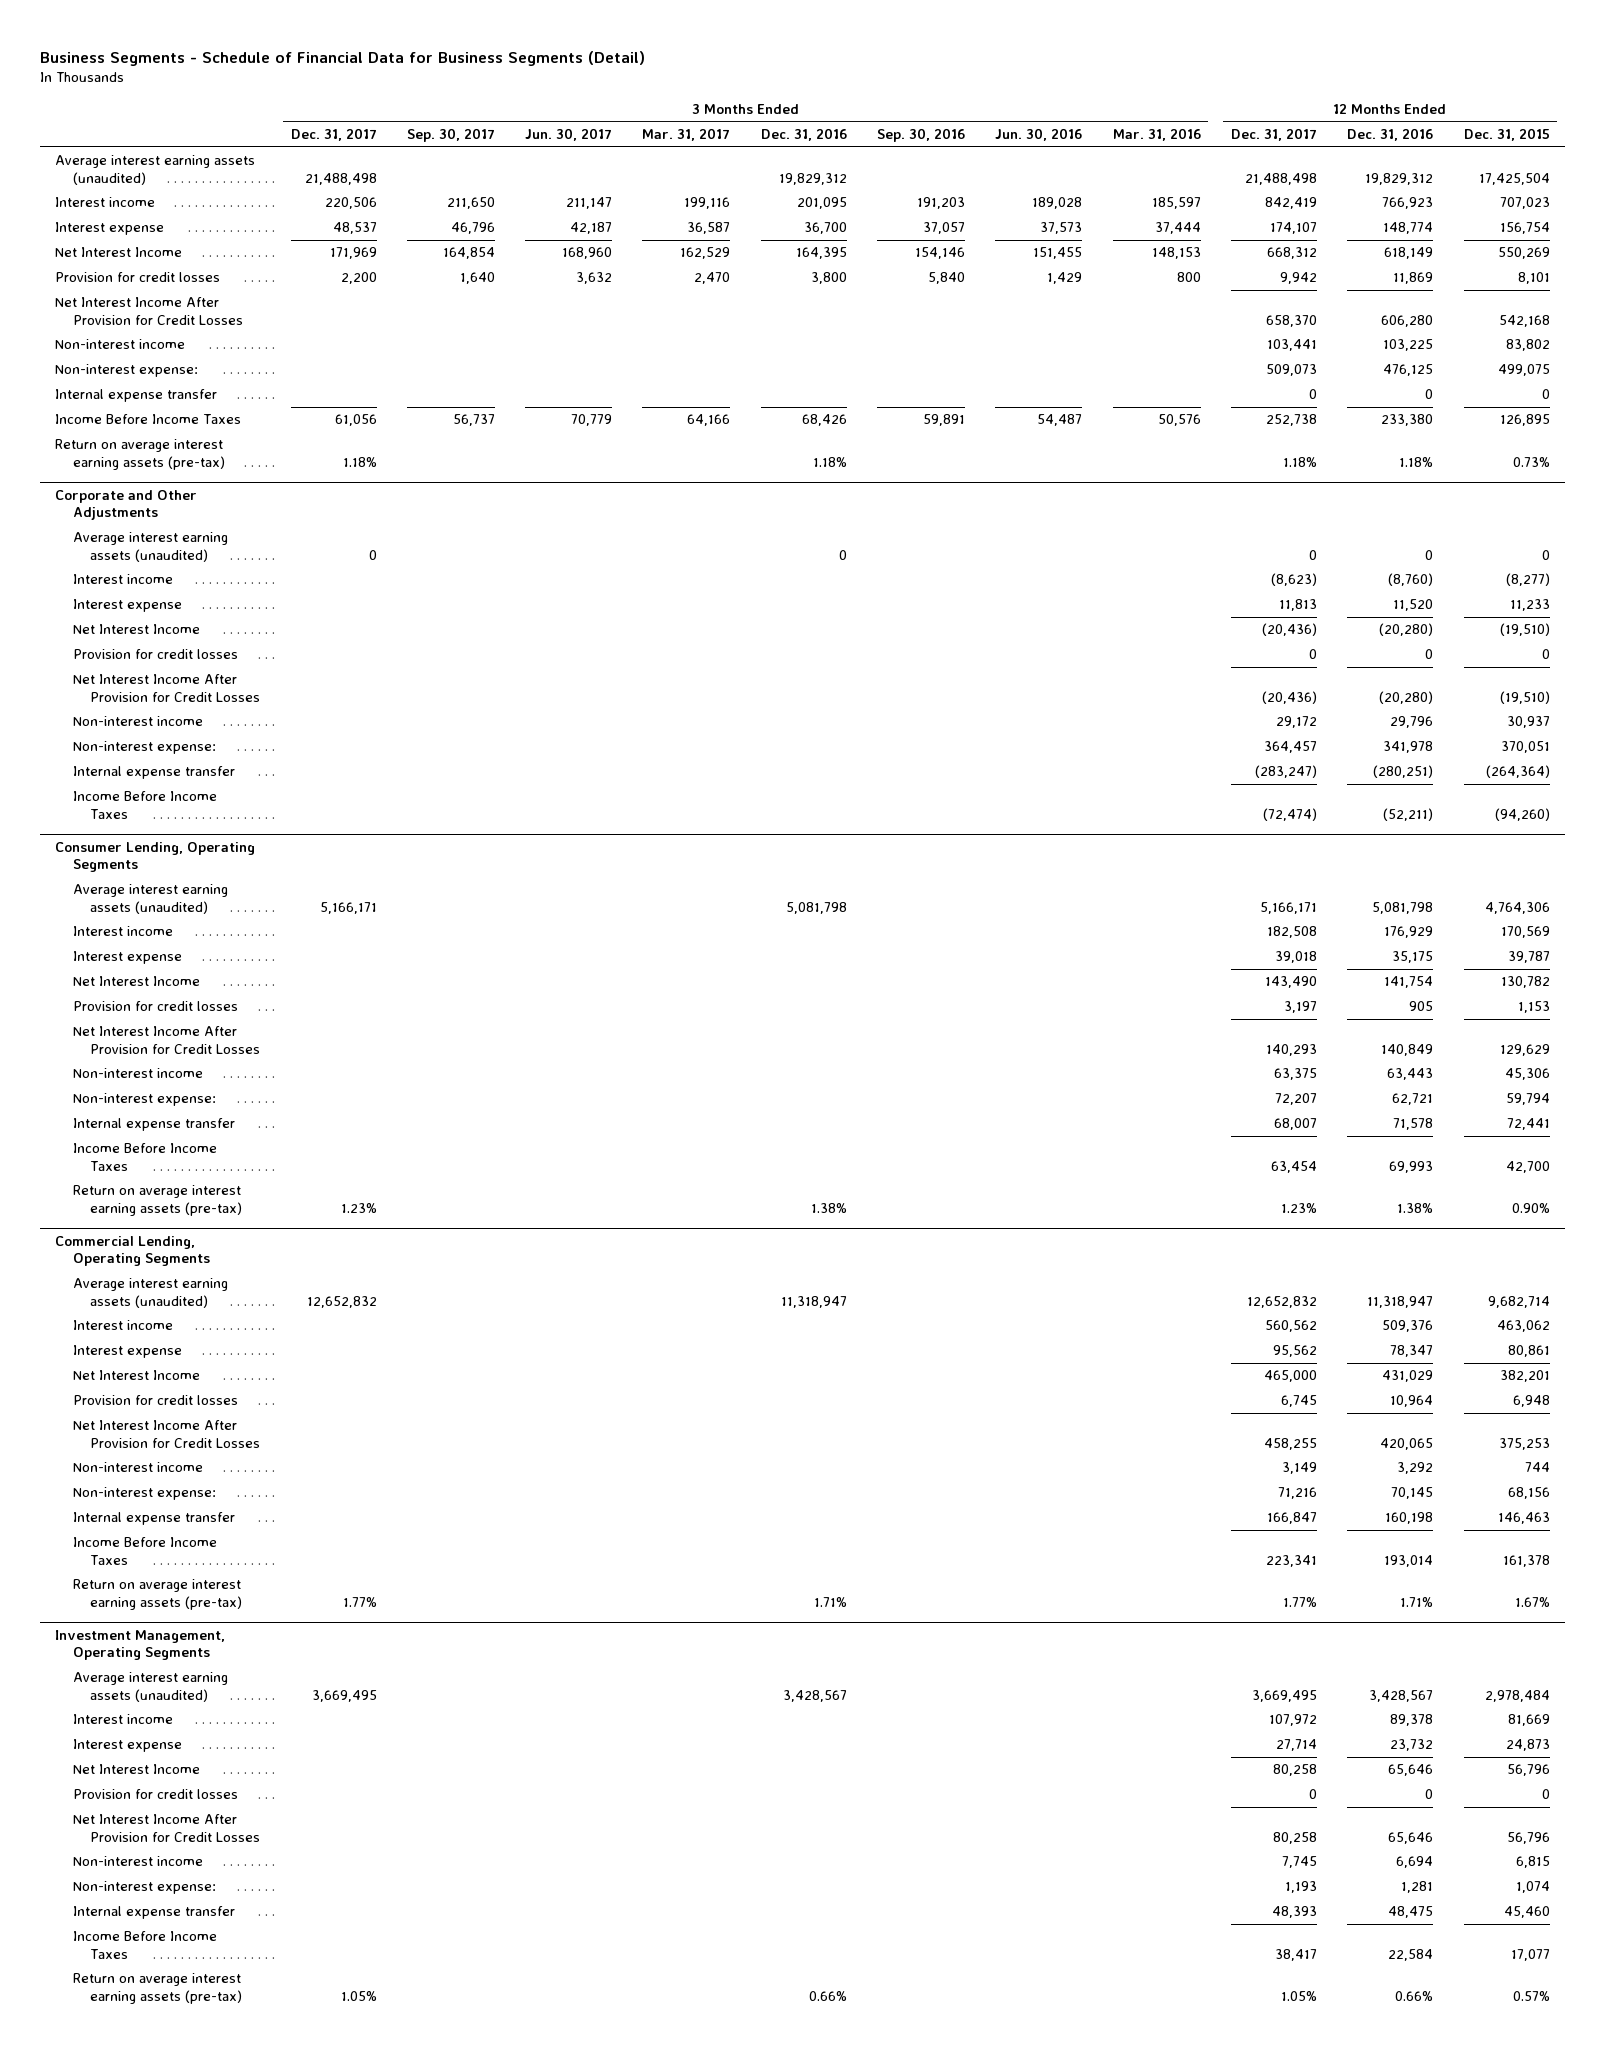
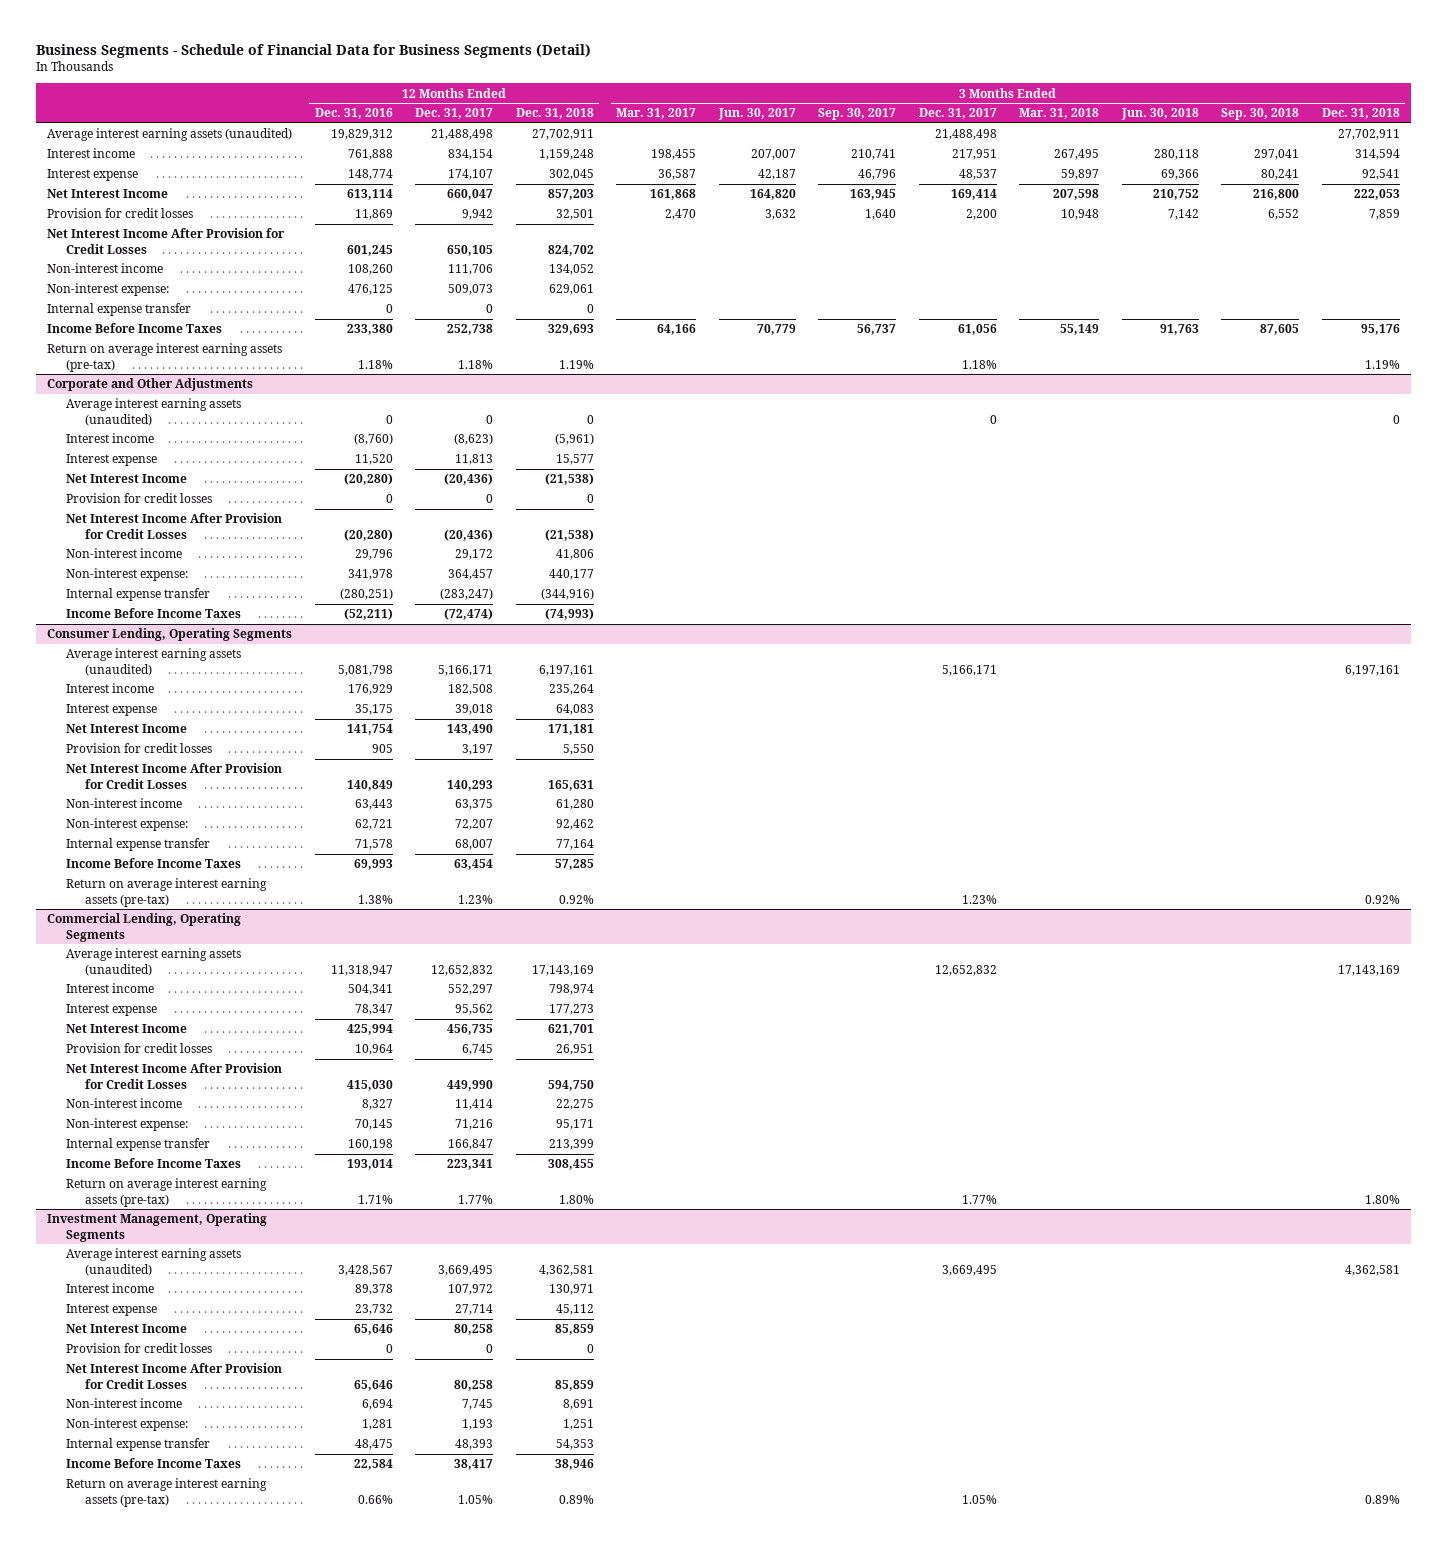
- | 3 Months Ended Dec. 31, 2017 | 3 Months Ended Sep. 30, 2017 | 3 Months Ended Jun. 30, 2017 | 3 Months Ended Mar. 31, 2017 | 3 Months Ended Dec. 31, 2016 | 3 Months Ended Sep. 30, 2016 | 3 Months Ended Jun. 30, 2016 | 3 Months Ended Mar. 31, 2016 | 12 Months Ended Dec. 31, 2017 | 12 Months Ended Dec. 31, 2016 | 12 Months Ended Dec. 31, 2015
+ | 12 Months Ended Dec. 31, 2016 | 12 Months Ended Dec. 31, 2017 | 12 Months Ended Dec. 31, 2018 | 3 Months Ended Mar. 31, 2017 | 3 Months Ended Jun. 30, 2017 | 3 Months Ended Sep. 30, 2017 | 3 Months Ended Dec. 31, 2017 | 3 Months Ended Mar. 31, 2018 | 3 Months Ended Jun. 30, 2018 | 3 Months Ended Sep. 30, 2018 | 3 Months Ended Dec. 31, 2018
- Interest income | 220,506 | 211,650 | 211,147 | 199,116 | 201,095 | 191,203 | 189,028 | 185,597 | 842,419 | 766,923 | 707,023
+ Interest income | 761,888 | 834,154 | 1,159,248 | 198,455 | 207,007 | 210,741 | 217,951 | 267,495 | 280,118 | 297,041 | 314,594
- Net Interest Income | 171,969 | 164,854 | 168,960 | 162,529 | 164,395 | 154,146 | 151,455 | 148,153 | 668,312 | 618,149 | 550,269
+ Net Interest Income | 613,114 | 660,047 | 857,203 | 161,868 | 164,820 | 163,945 | 169,414 | 207,598 | 210,752 | 216,800 | 222,053
- Net Interest Income After Provision for Credit Losses | | | | | | | | | 658,370 | 606,280 | 542,168
- Non-interest income | | | | | | | | | 103,441 | 103,225 | 83,802
+ Net Interest Income After Provision for Credit Losses | 601,245 | 650,105 | 824,702 | | | | | | | |
+ Non-interest income | 108,260 | 111,706 | 134,052 | | | | | | | |
@ Commercial Lending, Operating Segments
- Interest income | | | | | | | | | 560,562 | 509,376 | 463,062
+ Interest income | 504,341 | 552,297 | 798,974 | | | | | | | |
- Net Interest Income | | | | | | | | | 465,000 | 431,029 | 382,201
+ Net Interest Income | 425,994 | 456,735 | 621,701 | | | | | | | |
- Net Interest Income After Provision for Credit Losses | | | | | | | | | 458,255 | 420,065 | 375,253
- Non-interest income | | | | | | | | | 3,149 | 3,292 | 744
+ Net Interest Income After Provision for Credit Losses | 415,030 | 449,990 | 594,750 | | | | | | | |
+ Non-interest income | 8,327 | 11,414 | 22,275 | | | | | | | |

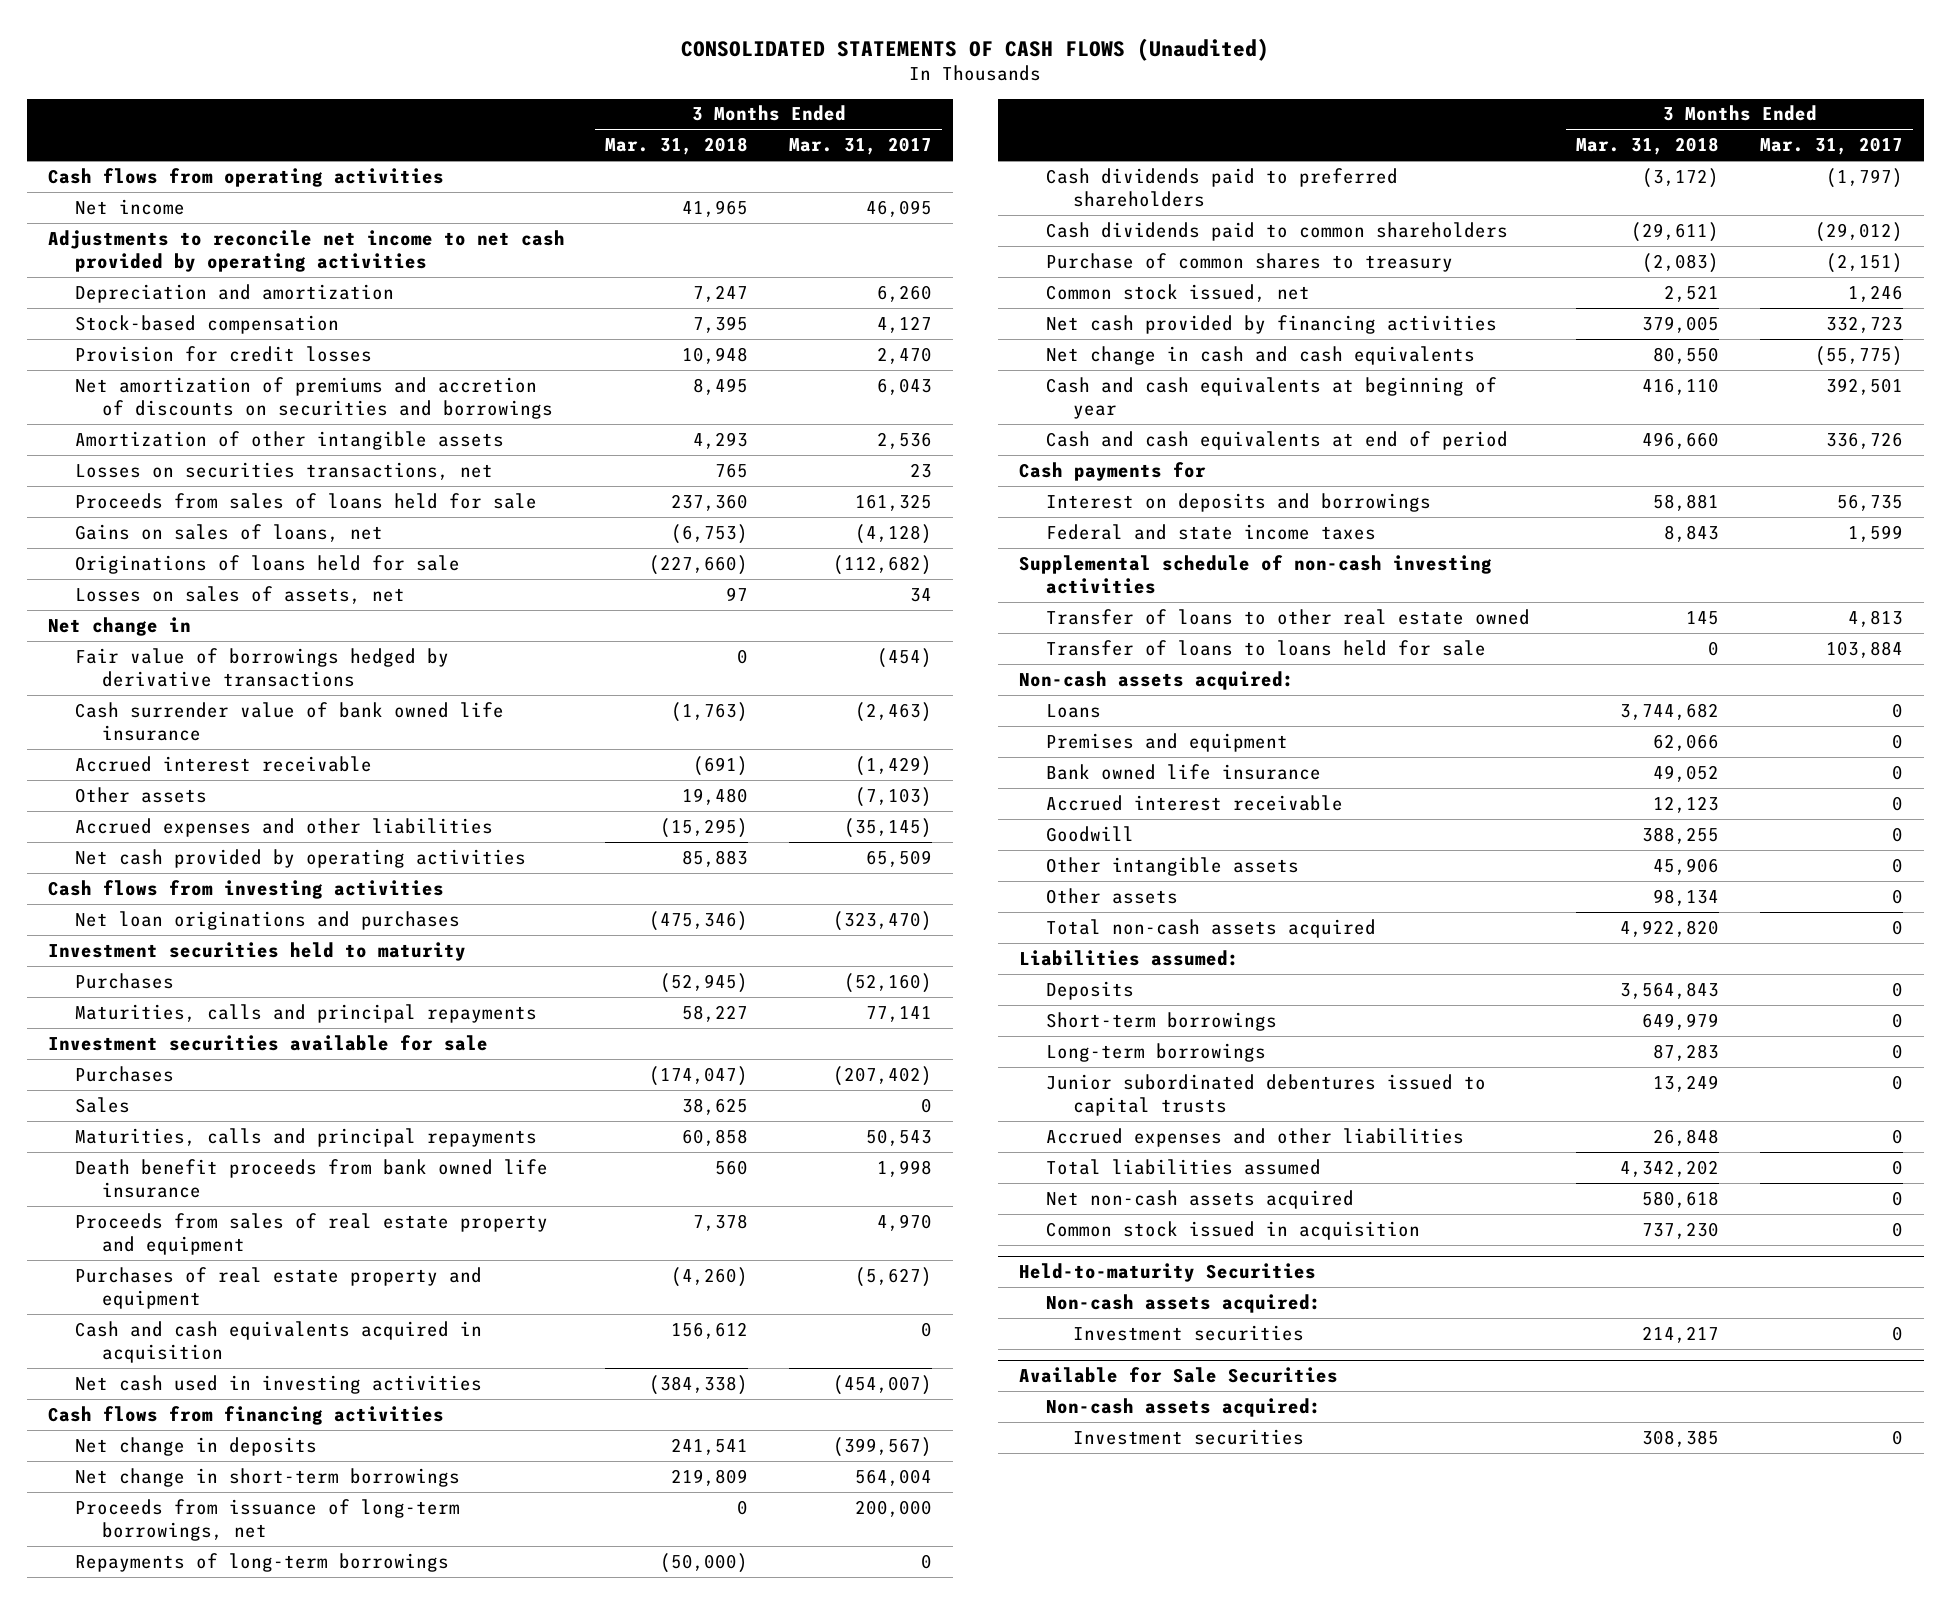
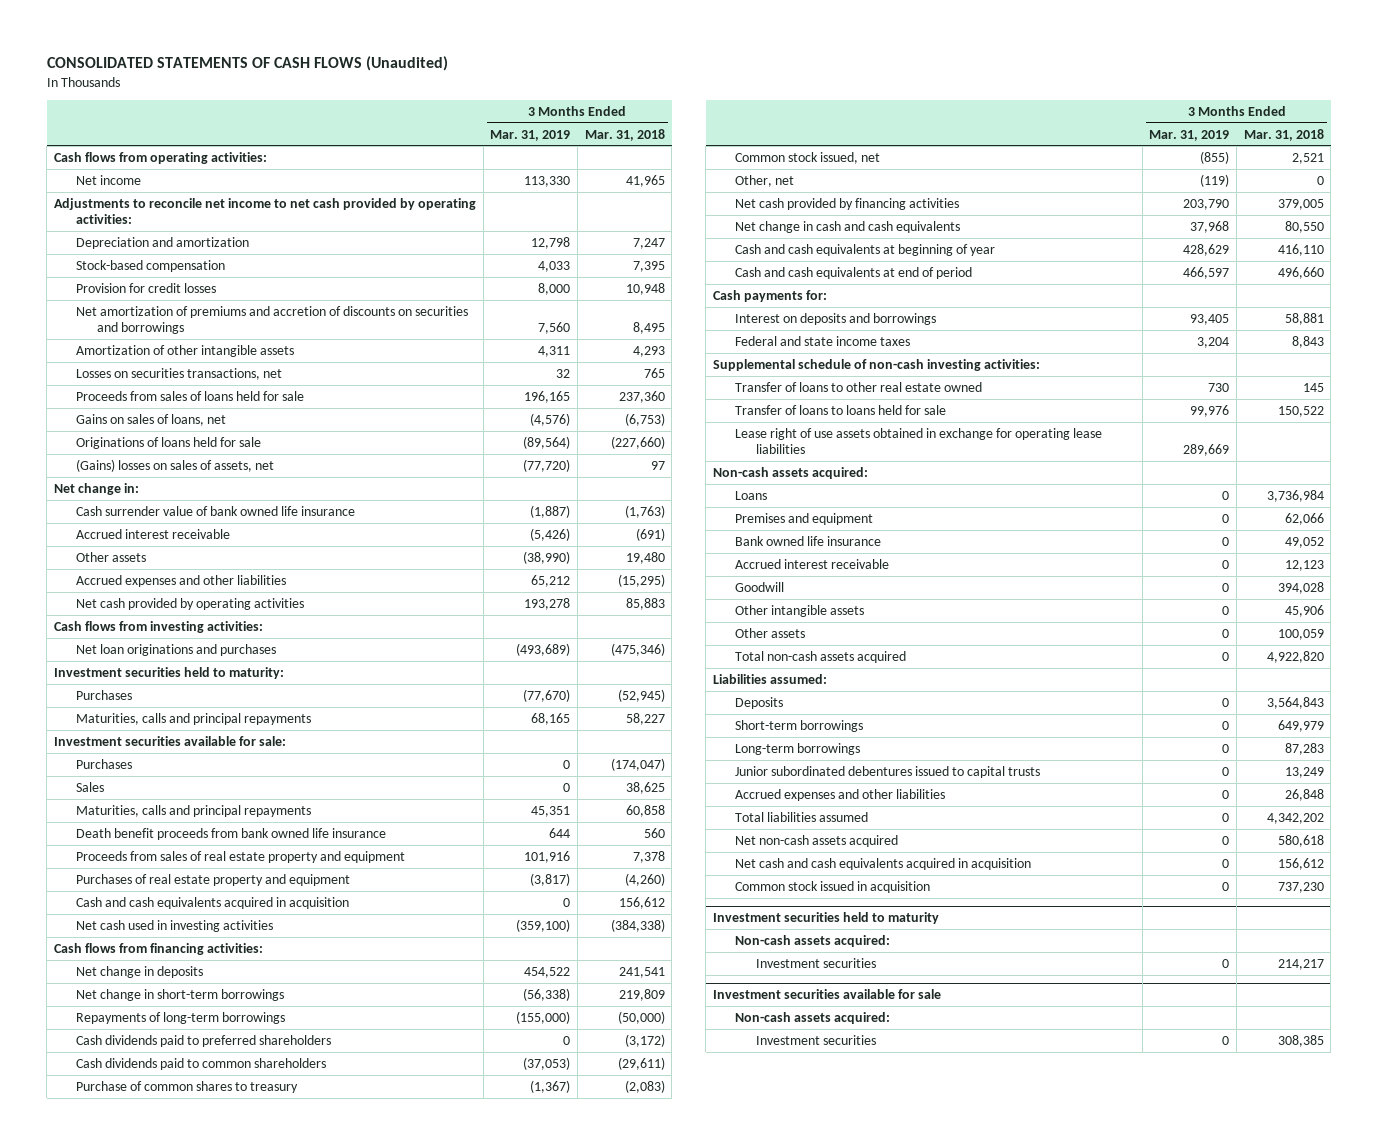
- | 3 Months Ended Mar. 31, 2018 | 3 Months Ended Mar. 31, 2017
+ | 3 Months Ended Mar. 31, 2019 | 3 Months Ended Mar. 31, 2018
- Cash flows from operating activities
+ Cash flows from operating activities:
- Adjustments to reconcile net income to net cash provided by operating activities
+ Adjustments to reconcile net income to net cash provided by operating activities:
- Losses on sales of assets, net | 97 | 34
- Net change in
- Fair value of borrowings hedged by derivative transactions | 0 | (454)
+ (Gains) losses on sales of assets, net | (77,720) | 97
+ Net change in:
- Cash flows from investing activities
+ Cash flows from investing activities:
- Investment securities held to maturity
+ Investment securities held to maturity:
- Investment securities available for sale
+ Investment securities available for sale:
- Cash flows from financing activities
+ Cash flows from financing activities:
- Proceeds from issuance of long-term borrowings, net | 0 | 200,000
+ Other, net | (119) | 0
- Cash payments for
+ Cash payments for:
- Supplemental schedule of non-cash investing activities
+ Supplemental schedule of non-cash investing activities:
- Transfer of loans to loans held for sale | 0 | 103,884
+ Transfer of loans to loans held for sale | 99,976 | 150,522
+ Lease right of use assets obtained in exchange for operating lease liabilities | 289,669 |
- Loans | 3,744,682 | 0
+ Loans | 0 | 3,736,984
- Goodwill | 388,255 | 0
+ Goodwill | 0 | 394,028
- Other assets | 98,134 | 0
+ Other assets | 0 | 100,059
+ Net cash and cash equivalents acquired in acquisition | 0 | 156,612
- Held-to-maturity Securities
+ Investment securities held to maturity
- Available for Sale Securities
+ Investment securities available for sale

